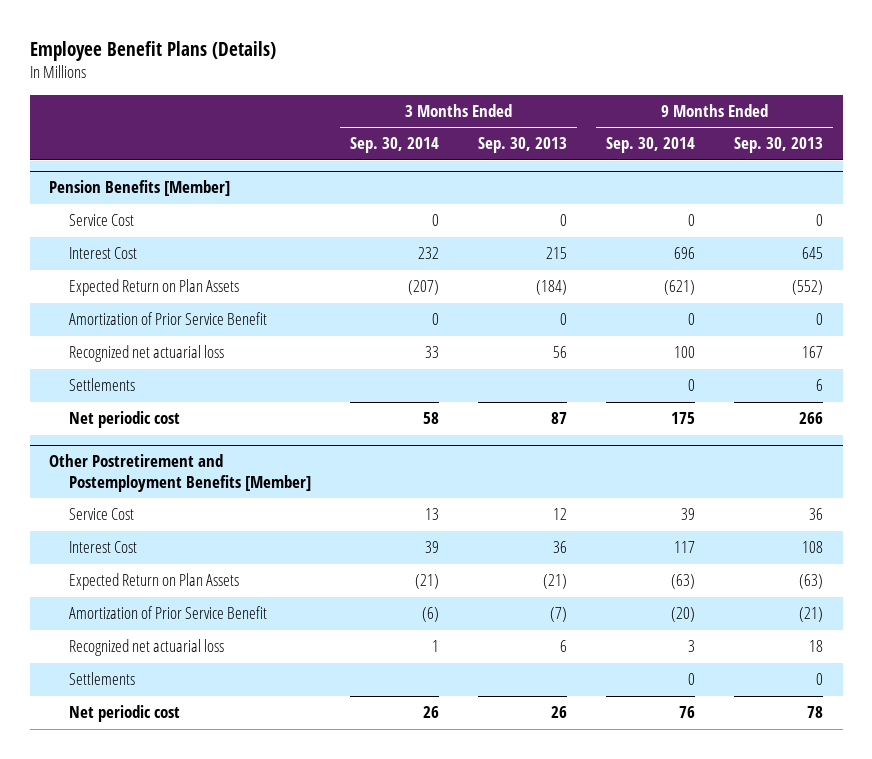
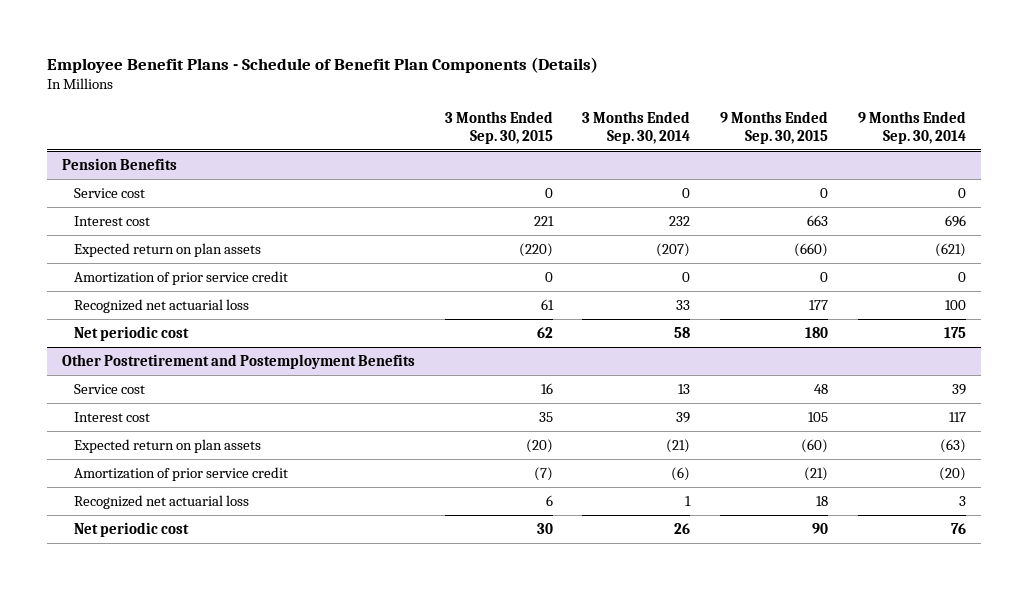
- Employee Benefit Plans (Details)
+ Employee Benefit Plans - Schedule of Benefit Plan Components (Details)
- | 3 Months Ended Sep. 30, 2014 | 3 Months Ended Sep. 30, 2013 | 9 Months Ended Sep. 30, 2014 | 9 Months Ended Sep. 30, 2013
+ | 3 Months Ended Sep. 30, 2015 | 3 Months Ended Sep. 30, 2014 | 9 Months Ended Sep. 30, 2015 | 9 Months Ended Sep. 30, 2014
- Pension Benefits [Member]
- Service Cost | 0 | 0 | 0 | 0
- Interest Cost | 232 | 215 | 696 | 645
- Expected Return on Plan Assets | (207) | (184) | (621) | (552)
- Amortization of Prior Service Benefit | 0 | 0 | 0 | 0
+ Pension Benefits
+ Service cost | 0 | 0 | 0 | 0
+ Interest cost | 221 | 232 | 663 | 696
+ Expected return on plan assets | (220) | (207) | (660) | (621)
+ Amortization of prior service credit | 0 | 0 | 0 | 0
- Settlements | | | 0 | 6
- Other Postretirement and Postemployment Benefits [Member]
- Service Cost | 13 | 12 | 39 | 36
- Interest Cost | 39 | 36 | 117 | 108
- Expected Return on Plan Assets | (21) | (21) | (63) | (63)
- Amortization of Prior Service Benefit | (6) | (7) | (20) | (21)
+ Other Postretirement and Postemployment Benefits
+ Service cost | 16 | 13 | 48 | 39
+ Interest cost | 35 | 39 | 105 | 117
+ Expected return on plan assets | (20) | (21) | (60) | (63)
+ Amortization of prior service credit | (7) | (6) | (21) | (20)
- Settlements | | | 0 | 0

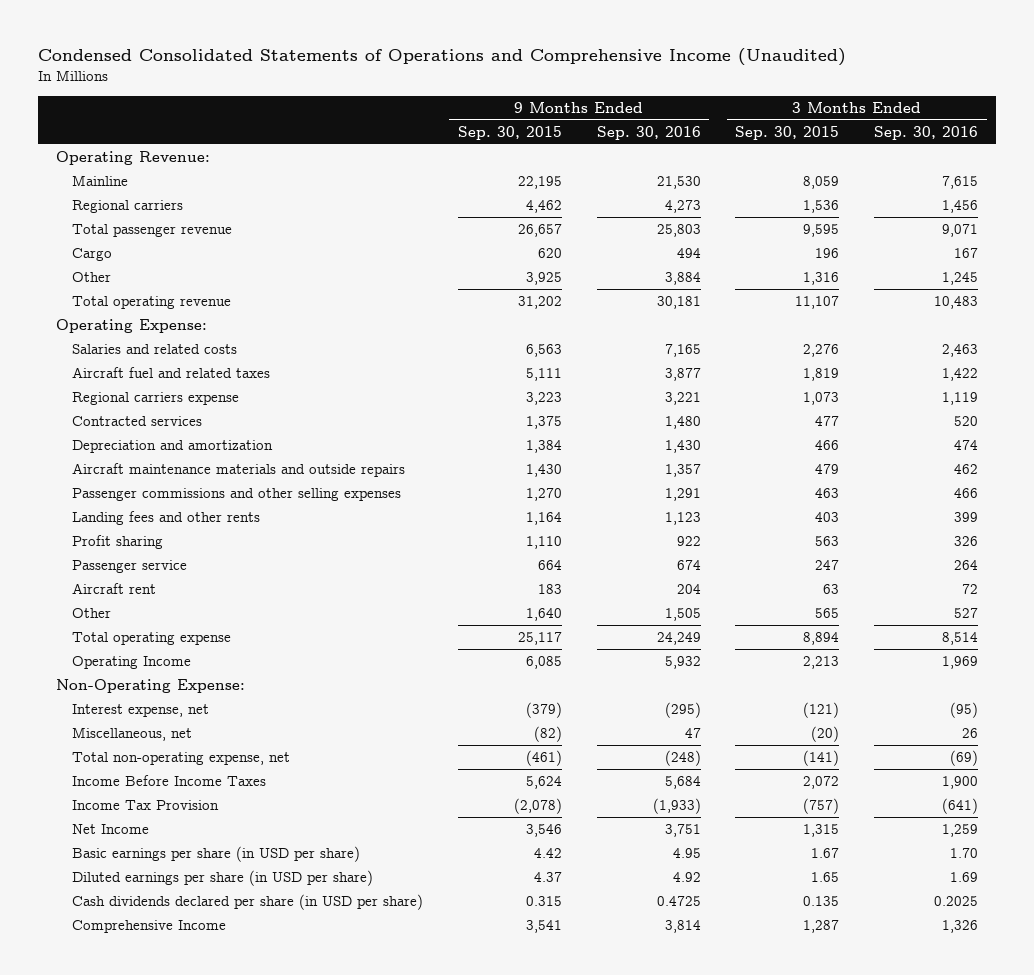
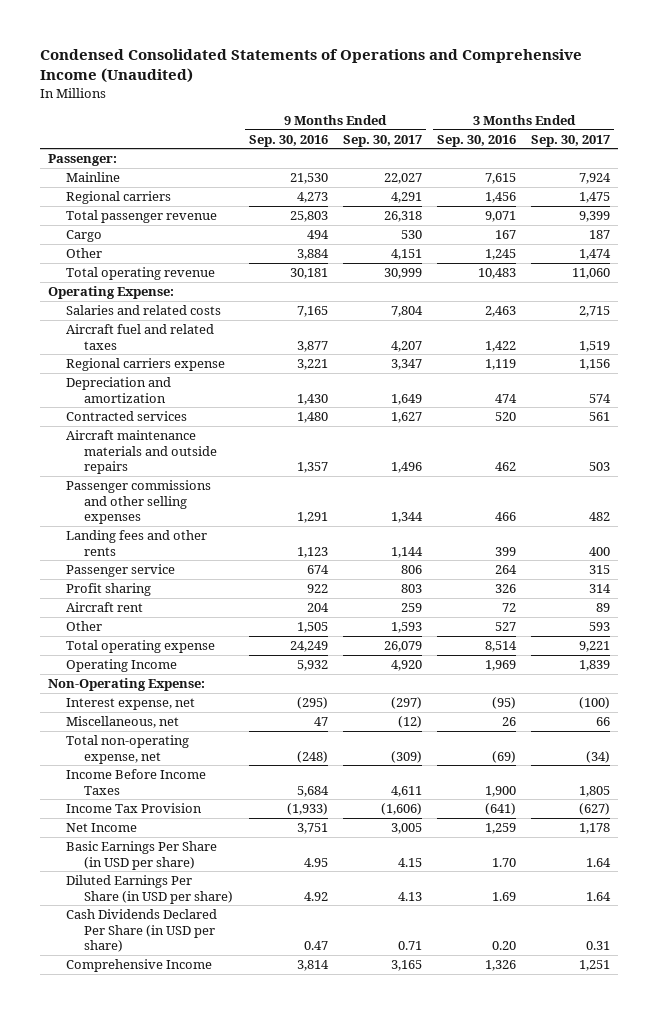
- | 9 Months Ended Sep. 30, 2015 | 9 Months Ended Sep. 30, 2016 | 3 Months Ended Sep. 30, 2015 | 3 Months Ended Sep. 30, 2016
+ | 9 Months Ended Sep. 30, 2016 | 9 Months Ended Sep. 30, 2017 | 3 Months Ended Sep. 30, 2016 | 3 Months Ended Sep. 30, 2017
- Operating Revenue:
+ Passenger:
moved down: Contracted services | 1,480 | 1,627 | 520 | 561
moved down: Profit sharing | 922 | 803 | 326 | 314
- Basic earnings per share (in USD per share) | 4.42 | 4.95 | 1.67 | 1.70
- Diluted earnings per share (in USD per share) | 4.37 | 4.92 | 1.65 | 1.69
- Cash dividends declared per share (in USD per share) | 0.315 | 0.4725 | 0.135 | 0.2025
+ Basic Earnings Per Share (in USD per share) | 4.95 | 4.15 | 1.70 | 1.64
+ Diluted Earnings Per Share (in USD per share) | 4.92 | 4.13 | 1.69 | 1.64
+ Cash Dividends Declared Per Share (in USD per share) | 0.47 | 0.71 | 0.20 | 0.31

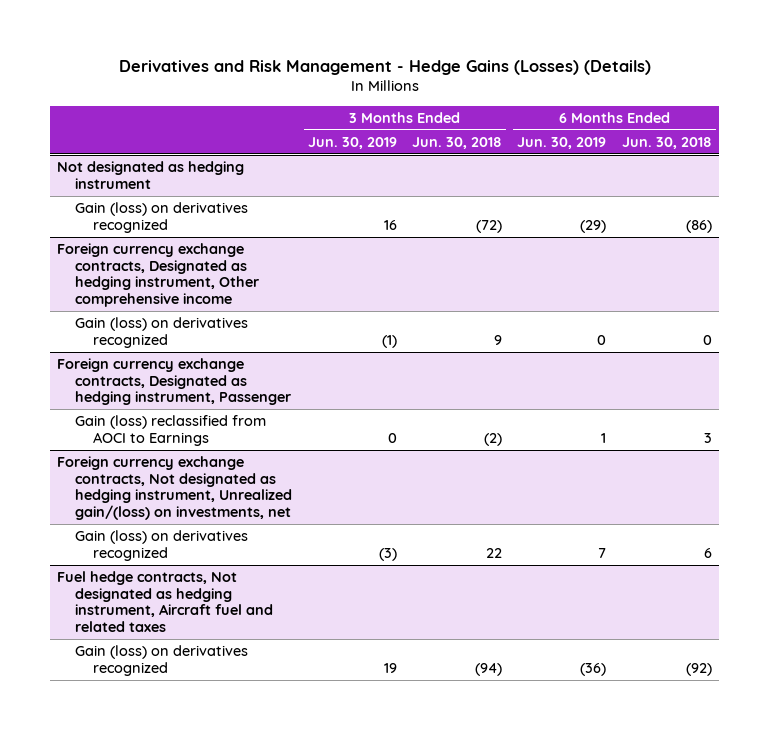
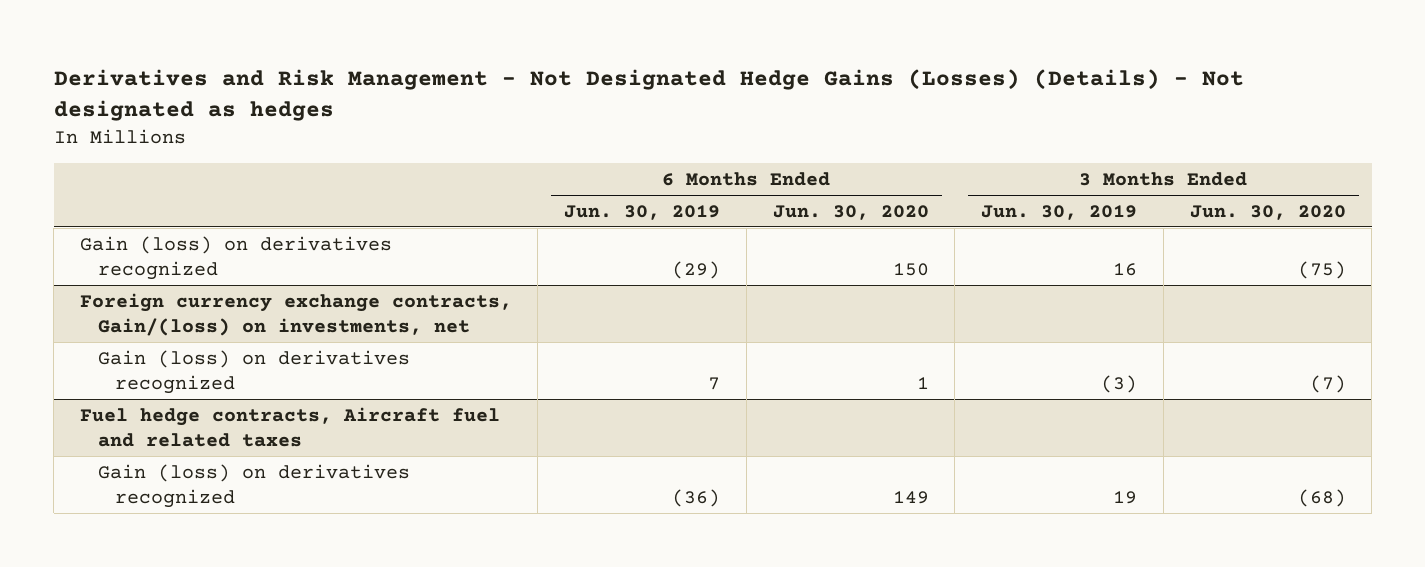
- Derivatives and Risk Management - Hedge Gains (Losses) (Details)
+ Derivatives and Risk Management - Not Designated Hedge Gains (Losses) (Details) - Not designated as hedges
- | 3 Months Ended Jun. 30, 2019 | 3 Months Ended Jun. 30, 2018 | 6 Months Ended Jun. 30, 2019 | 6 Months Ended Jun. 30, 2018
+ | 6 Months Ended Jun. 30, 2019 | 6 Months Ended Jun. 30, 2020 | 3 Months Ended Jun. 30, 2019 | 3 Months Ended Jun. 30, 2020
- Not designated as hedging instrument
- Foreign currency exchange contracts, Designated as hedging instrument, Other comprehensive income
- Gain (loss) on derivatives recognized | (1) | 9 | 0 | 0
- Foreign currency exchange contracts, Designated as hedging instrument, Passenger
- Gain (loss) reclassified from AOCI to Earnings | 0 | (2) | 1 | 3
- Foreign currency exchange contracts, Not designated as hedging instrument, Unrealized gain/(loss) on investments, net
+ Foreign currency exchange contracts, Gain/(loss) on investments, net
- Fuel hedge contracts, Not designated as hedging instrument, Aircraft fuel and related taxes
+ Fuel hedge contracts, Aircraft fuel and related taxes

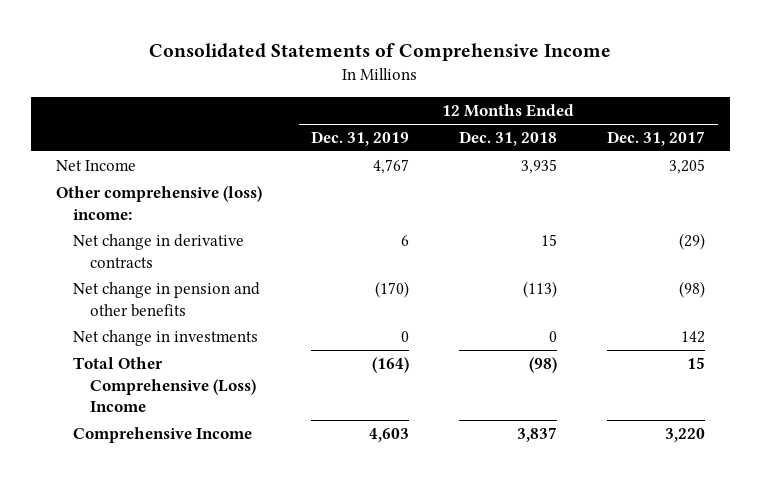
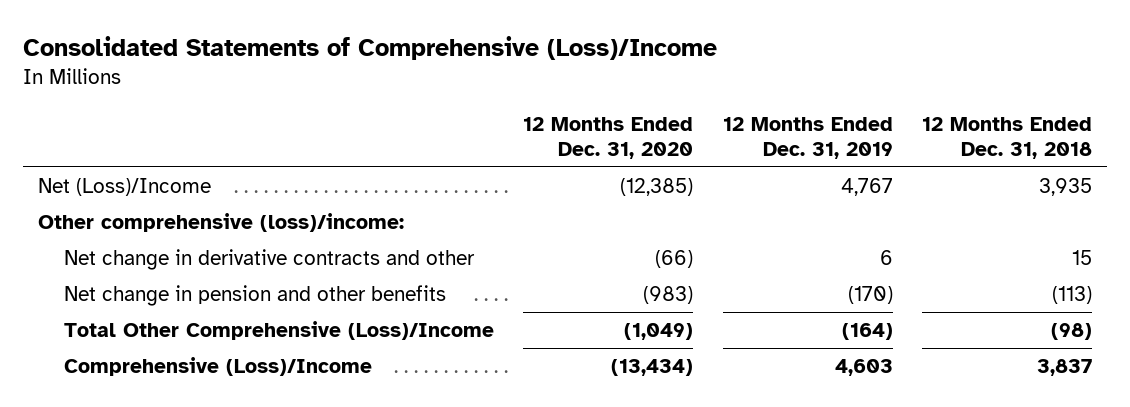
- Consolidated Statements of Comprehensive Income
+ Consolidated Statements of Comprehensive (Loss)/Income
- | 12 Months Ended Dec. 31, 2019 | 12 Months Ended Dec. 31, 2018 | 12 Months Ended Dec. 31, 2017
+ | 12 Months Ended Dec. 31, 2020 | 12 Months Ended Dec. 31, 2019 | 12 Months Ended Dec. 31, 2018
- Net Income | 4,767 | 3,935 | 3,205
- Other comprehensive (loss) income:
- Net change in derivative contracts | 6 | 15 | (29)
+ Net (Loss)/Income | (12,385) | 4,767 | 3,935
+ Other comprehensive (loss)/income:
+ Net change in derivative contracts and other | (66) | 6 | 15
- Net change in investments | 0 | 0 | 142
- Total Other Comprehensive (Loss) Income | (164) | (98) | 15
- Comprehensive Income | 4,603 | 3,837 | 3,220
+ Total Other Comprehensive (Loss)/Income | (1,049) | (164) | (98)
+ Comprehensive (Loss)/Income | (13,434) | 4,603 | 3,837

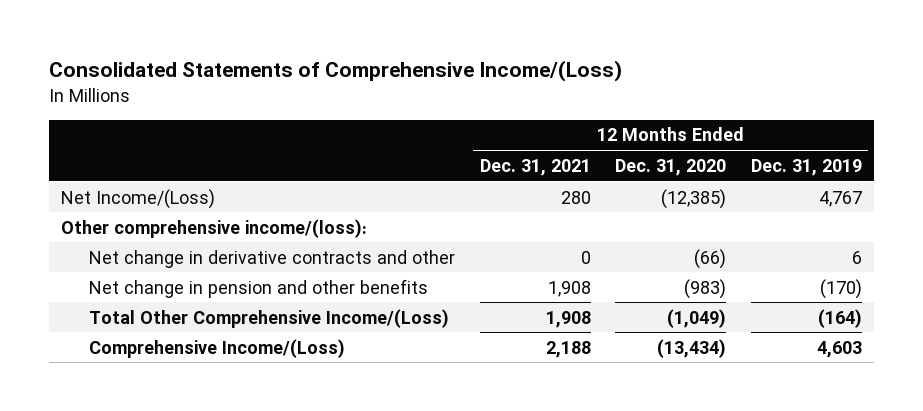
- Consolidated Statements of Comprehensive (Loss)/Income
+ Consolidated Statements of Comprehensive Income/(Loss)
- | 12 Months Ended Dec. 31, 2020 | 12 Months Ended Dec. 31, 2019 | 12 Months Ended Dec. 31, 2018
+ | 12 Months Ended Dec. 31, 2021 | 12 Months Ended Dec. 31, 2020 | 12 Months Ended Dec. 31, 2019
- Net (Loss)/Income | (12,385) | 4,767 | 3,935
- Other comprehensive (loss)/income:
+ Net Income/(Loss) | 280 | (12,385) | 4,767
+ Other comprehensive income/(loss):
- Total Other Comprehensive (Loss)/Income | (1,049) | (164) | (98)
- Comprehensive (Loss)/Income | (13,434) | 4,603 | 3,837
+ Total Other Comprehensive Income/(Loss) | 1,908 | (1,049) | (164)
+ Comprehensive Income/(Loss) | 2,188 | (13,434) | 4,603

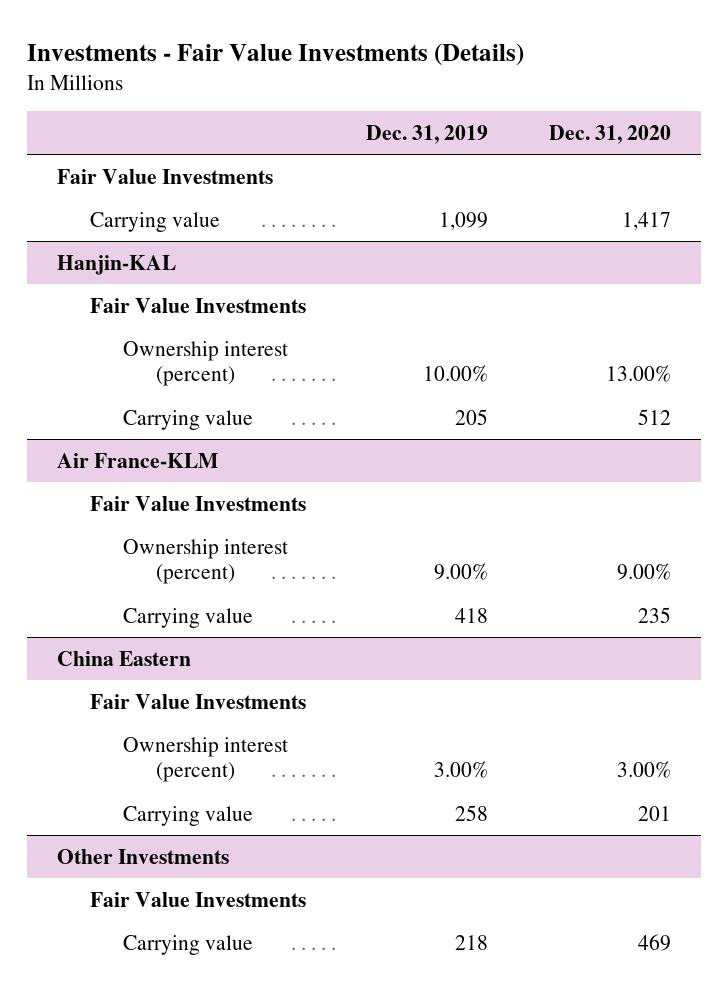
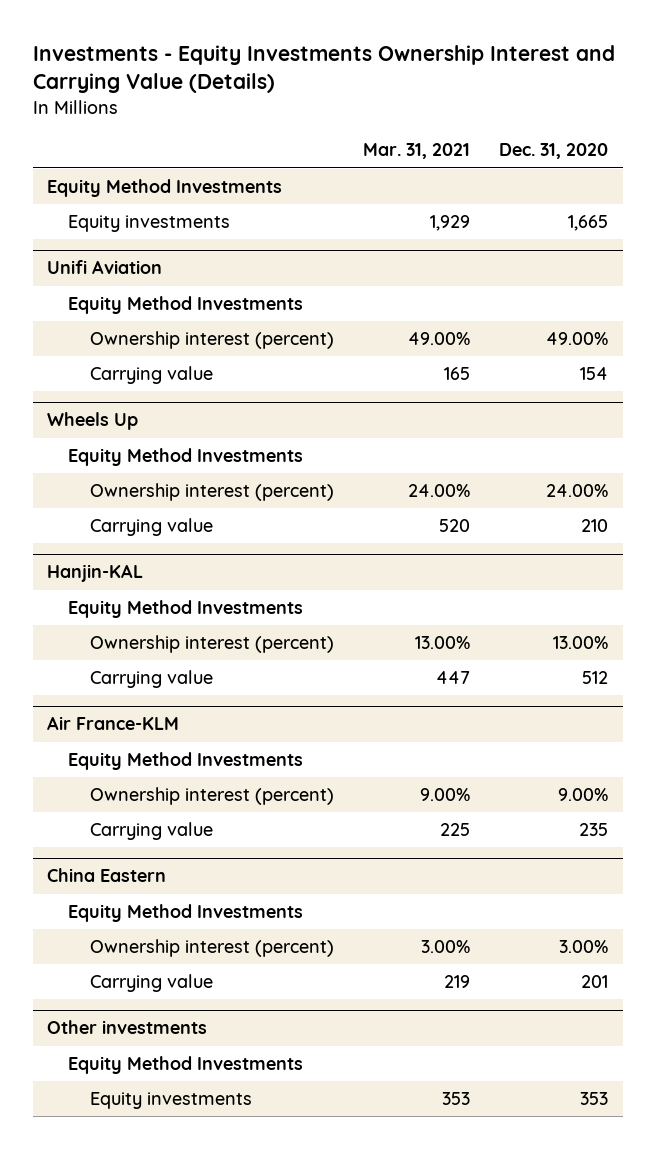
- Investments - Fair Value Investments (Details)
+ Investments - Equity Investments Ownership Interest and Carrying Value (Details)
- | Dec. 31, 2019 | Dec. 31, 2020
+ | Mar. 31, 2021 | Dec. 31, 2020
- Fair Value Investments
- Carrying value | 1,099 | 1,417
+ Equity Method Investments
+ Equity investments | 1,929 | 1,665
+ Unifi Aviation
+ Equity Method Investments
+ Ownership interest (percent) | 49.00% | 49.00%
+ Carrying value | 165 | 154
+ Wheels Up
+ Equity Method Investments
+ Ownership interest (percent) | 24.00% | 24.00%
+ Carrying value | 520 | 210
@ Hanjin-KAL
- Fair Value Investments
+ Equity Method Investments
@ Air France-KLM
- Fair Value Investments
+ Equity Method Investments
@ China Eastern
- Fair Value Investments
+ Equity Method Investments
- Other Investments
- Fair Value Investments
- Carrying value | 218 | 469
+ Other investments
+ Equity Method Investments
+ Equity investments | 353 | 353

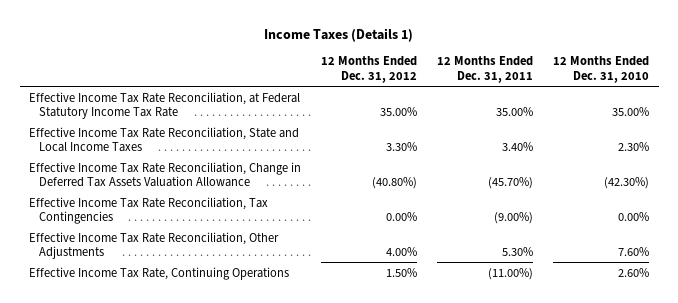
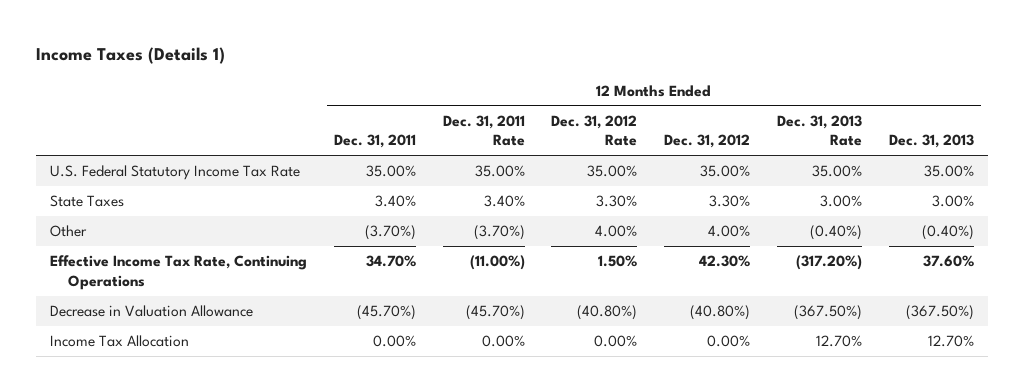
- | 12 Months Ended Dec. 31, 2012 | 12 Months Ended Dec. 31, 2011 | 12 Months Ended Dec. 31, 2010
+ | 12 Months Ended Dec. 31, 2011 | 12 Months Ended Dec. 31, 2011 Rate | 12 Months Ended Dec. 31, 2012 Rate | 12 Months Ended Dec. 31, 2012 | 12 Months Ended Dec. 31, 2013 Rate | 12 Months Ended Dec. 31, 2013
- Effective Income Tax Rate Reconciliation, at Federal Statutory Income Tax Rate | 35.00% | 35.00% | 35.00%
- Effective Income Tax Rate Reconciliation, State and Local Income Taxes | 3.30% | 3.40% | 2.30%
- Effective Income Tax Rate Reconciliation, Change in Deferred Tax Assets Valuation Allowance | (40.80%) | (45.70%) | (42.30%)
- Effective Income Tax Rate Reconciliation, Tax Contingencies | 0.00% | (9.00%) | 0.00%
- Effective Income Tax Rate Reconciliation, Other Adjustments | 4.00% | 5.30% | 7.60%
- Effective Income Tax Rate, Continuing Operations | 1.50% | (11.00%) | 2.60%
+ U.S. Federal Statutory Income Tax Rate | 35.00% | 35.00% | 35.00% | 35.00% | 35.00% | 35.00%
+ State Taxes | 3.40% | 3.40% | 3.30% | 3.30% | 3.00% | 3.00%
+ Other | (3.70%) | (3.70%) | 4.00% | 4.00% | (0.40%) | (0.40%)
+ Effective Income Tax Rate, Continuing Operations | 34.70% | (11.00%) | 1.50% | 42.30% | (317.20%) | 37.60%
+ Decrease in Valuation Allowance | (45.70%) | (45.70%) | (40.80%) | (40.80%) | (367.50%) | (367.50%)
+ Income Tax Allocation | 0.00% | 0.00% | 0.00% | 0.00% | 12.70% | 12.70%

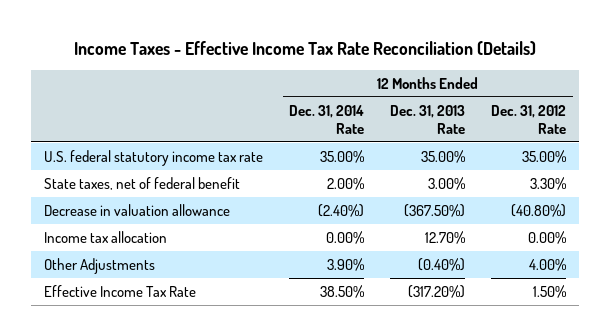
- Income Taxes (Details 1)
+ Income Taxes - Effective Income Tax Rate Reconciliation (Details)
- | 12 Months Ended Dec. 31, 2011 | 12 Months Ended Dec. 31, 2011 Rate | 12 Months Ended Dec. 31, 2012 Rate | 12 Months Ended Dec. 31, 2012 | 12 Months Ended Dec. 31, 2013 Rate | 12 Months Ended Dec. 31, 2013
+ | 12 Months Ended Dec. 31, 2014 Rate | 12 Months Ended Dec. 31, 2013 Rate | 12 Months Ended Dec. 31, 2012 Rate
- U.S. Federal Statutory Income Tax Rate | 35.00% | 35.00% | 35.00% | 35.00% | 35.00% | 35.00%
- State Taxes | 3.40% | 3.40% | 3.30% | 3.30% | 3.00% | 3.00%
- Other | (3.70%) | (3.70%) | 4.00% | 4.00% | (0.40%) | (0.40%)
- Effective Income Tax Rate, Continuing Operations | 34.70% | (11.00%) | 1.50% | 42.30% | (317.20%) | 37.60%
- Decrease in Valuation Allowance | (45.70%) | (45.70%) | (40.80%) | (40.80%) | (367.50%) | (367.50%)
- Income Tax Allocation | 0.00% | 0.00% | 0.00% | 0.00% | 12.70% | 12.70%
+ U.S. federal statutory income tax rate | 35.00% | 35.00% | 35.00%
+ State taxes, net of federal benefit | 2.00% | 3.00% | 3.30%
+ Decrease in valuation allowance | (2.40%) | (367.50%) | (40.80%)
+ Income tax allocation | 0.00% | 12.70% | 0.00%
+ Other Adjustments | 3.90% | (0.40%) | 4.00%
+ Effective Income Tax Rate | 38.50% | (317.20%) | 1.50%

